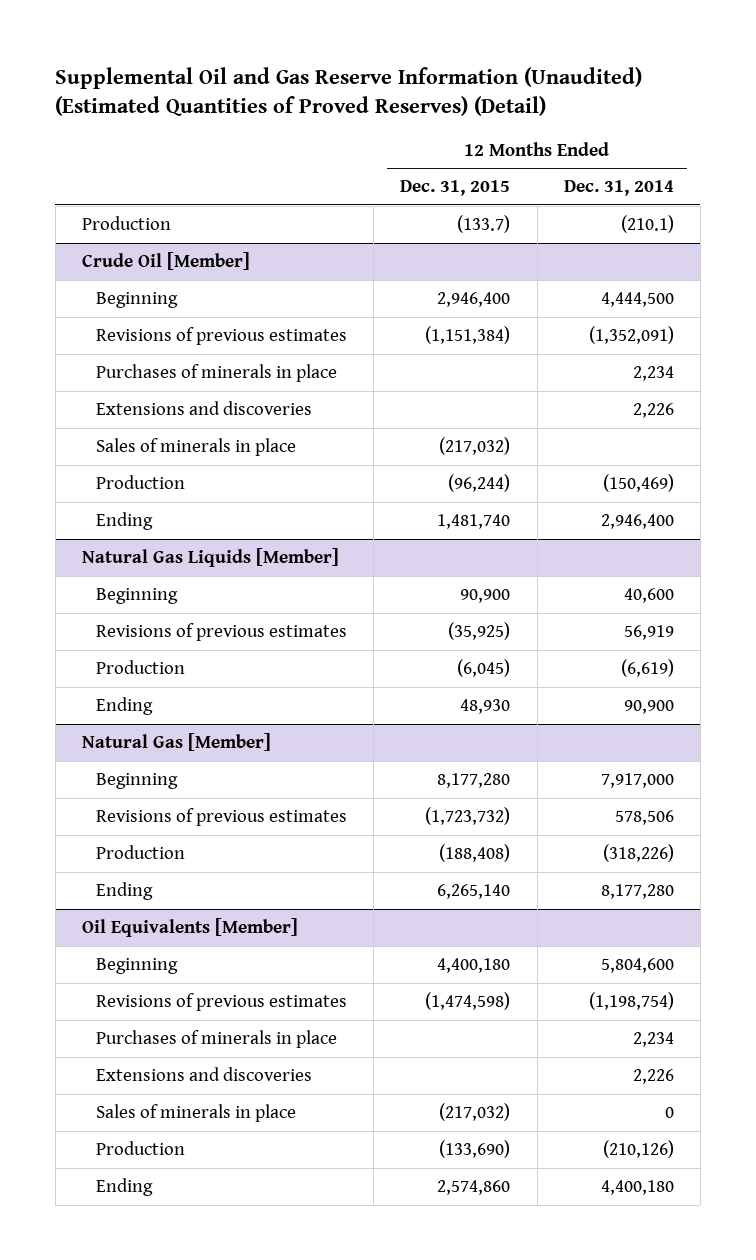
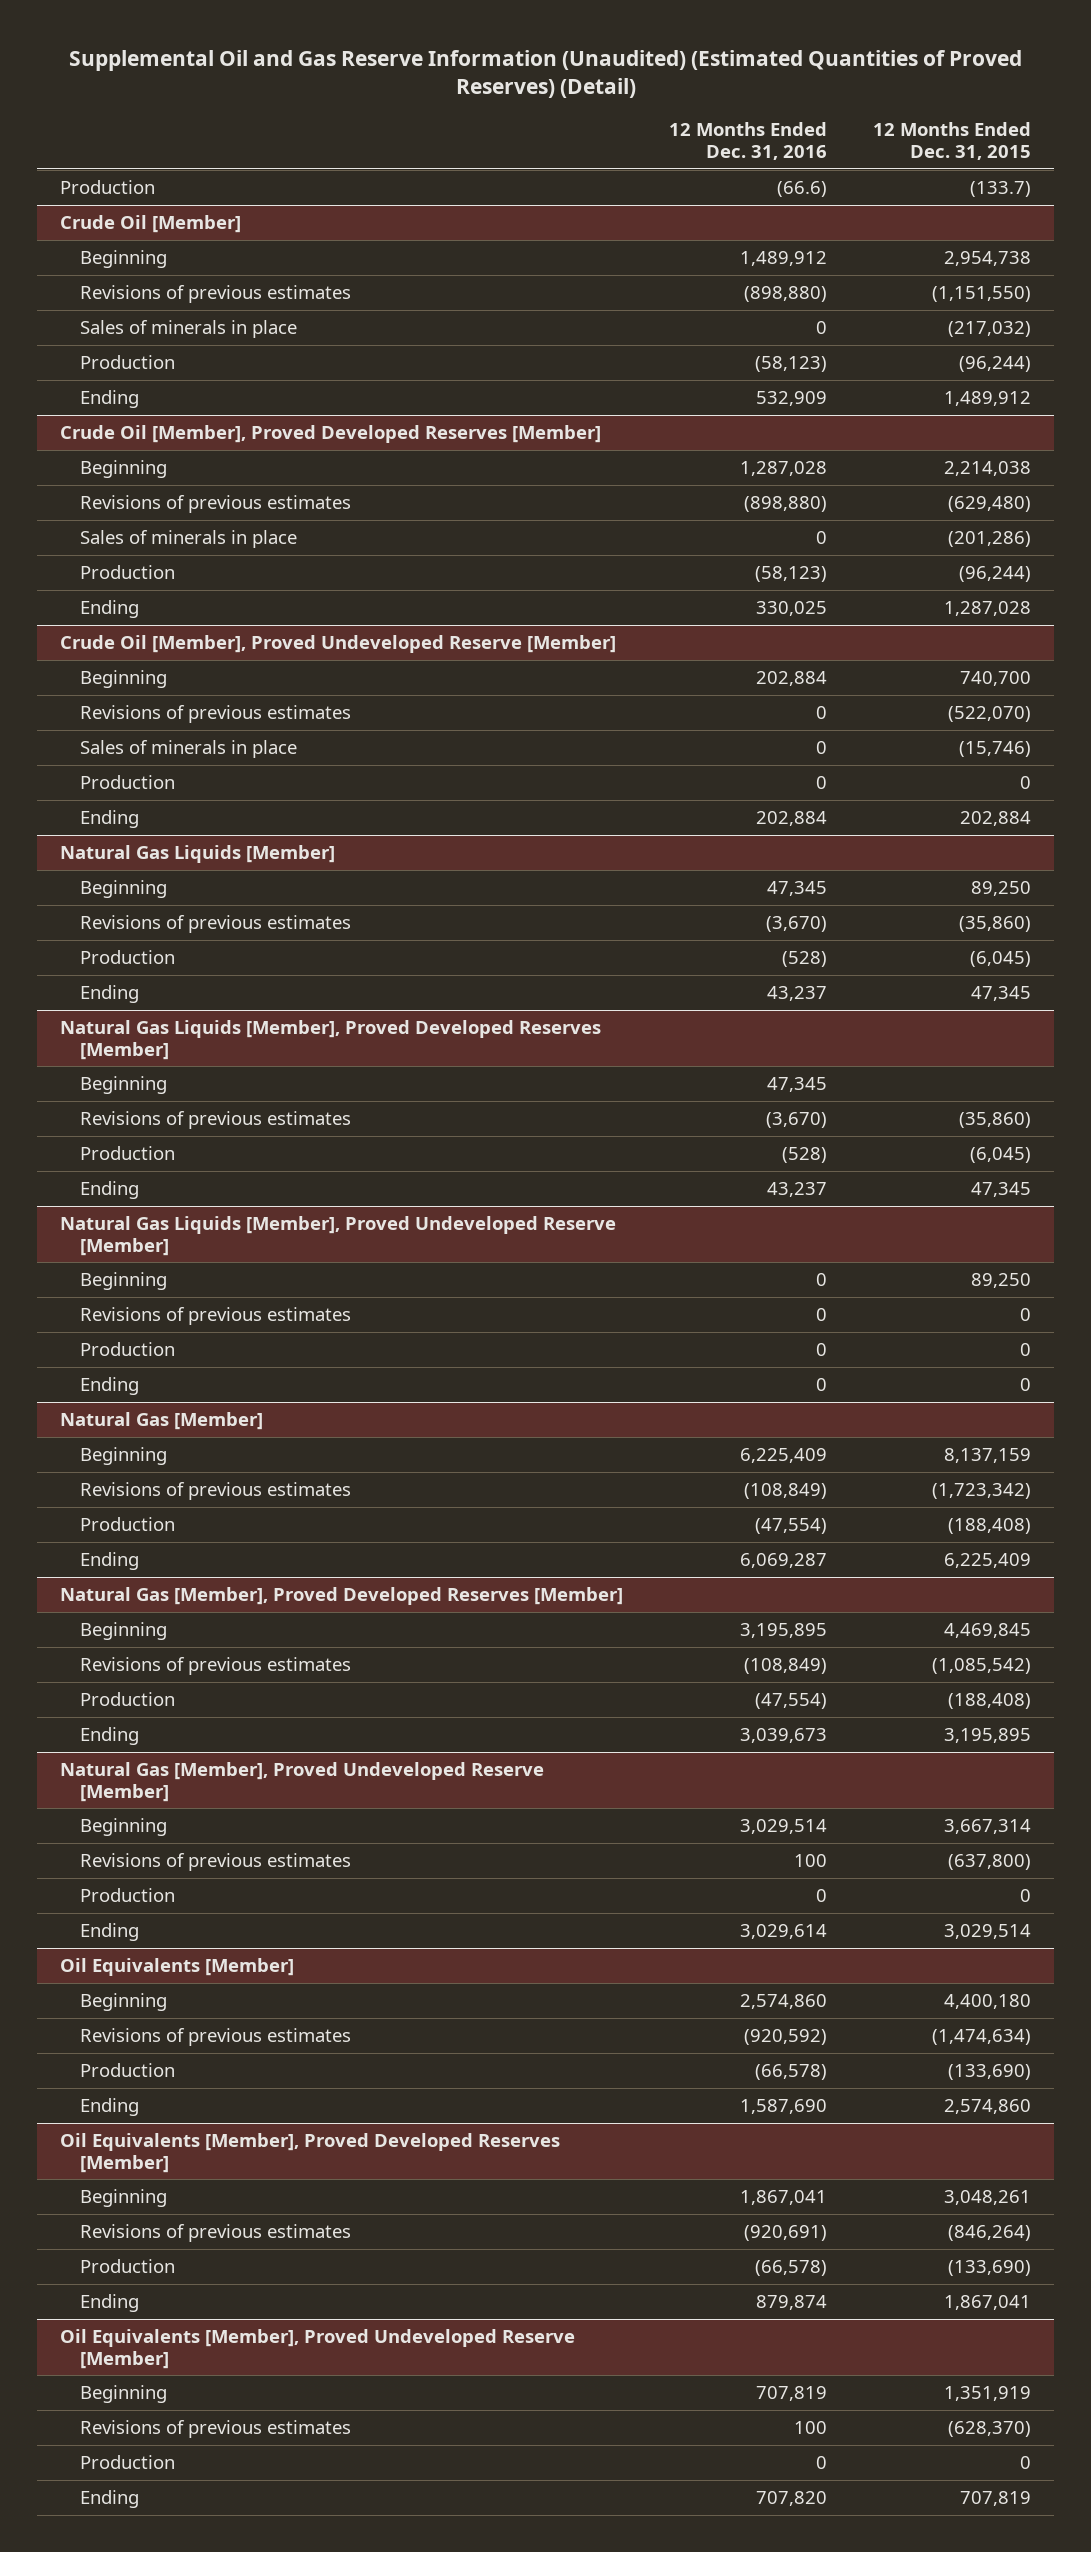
- | 12 Months Ended Dec. 31, 2015 | 12 Months Ended Dec. 31, 2014
+ | 12 Months Ended Dec. 31, 2016 | 12 Months Ended Dec. 31, 2015
@ Crude Oil [Member]
- Beginning | 2,946,400 | 4,444,500
- Revisions of previous estimates | (1,151,384) | (1,352,091)
- Purchases of minerals in place | | 2,234
- Extensions and discoveries | | 2,226
+ Beginning | 1,489,912 | 2,954,738
+ Revisions of previous estimates | (898,880) | (1,151,550)
- Ending | 1,481,740 | 2,946,400
+ Ending | 532,909 | 1,489,912
+ Crude Oil [Member], Proved Developed Reserves [Member]
+ Beginning | 1,287,028 | 2,214,038
+ Revisions of previous estimates | (898,880) | (629,480)
+ Sales of minerals in place | 0 | (201,286)
+ Production | (58,123) | (96,244)
+ Ending | 330,025 | 1,287,028
+ Crude Oil [Member], Proved Undeveloped Reserve [Member]
+ Beginning | 202,884 | 740,700
+ Revisions of previous estimates | 0 | (522,070)
+ Sales of minerals in place | 0 | (15,746)
+ Production | 0 | 0
+ Ending | 202,884 | 202,884
@ Natural Gas Liquids [Member]
- Beginning | 90,900 | 40,600
- Revisions of previous estimates | (35,925) | 56,919
+ Beginning | 47,345 | 89,250
+ Revisions of previous estimates | (3,670) | (35,860)
- Ending | 48,930 | 90,900
+ Ending | 43,237 | 47,345
+ Natural Gas Liquids [Member], Proved Developed Reserves [Member]
+ Beginning | 47,345 |
+ Revisions of previous estimates | (3,670) | (35,860)
+ Production | (528) | (6,045)
+ Ending | 43,237 | 47,345
+ Natural Gas Liquids [Member], Proved Undeveloped Reserve [Member]
+ Beginning | 0 | 89,250
+ Revisions of previous estimates | 0 | 0
+ Production | 0 | 0
+ Ending | 0 | 0
@ Natural Gas [Member]
- Beginning | 8,177,280 | 7,917,000
- Revisions of previous estimates | (1,723,732) | 578,506
+ Beginning | 6,225,409 | 8,137,159
+ Revisions of previous estimates | (108,849) | (1,723,342)
- Ending | 6,265,140 | 8,177,280
+ Ending | 6,069,287 | 6,225,409
+ Natural Gas [Member], Proved Developed Reserves [Member]
+ Beginning | 3,195,895 | 4,469,845
+ Revisions of previous estimates | (108,849) | (1,085,542)
+ Production | (47,554) | (188,408)
+ Ending | 3,039,673 | 3,195,895
+ Natural Gas [Member], Proved Undeveloped Reserve [Member]
+ Beginning | 3,029,514 | 3,667,314
+ Revisions of previous estimates | 100 | (637,800)
+ Production | 0 | 0
+ Ending | 3,029,614 | 3,029,514
@ Oil Equivalents [Member]
- Revisions of previous estimates | (1,474,598) | (1,198,754)
- Purchases of minerals in place | | 2,234
- Extensions and discoveries | | 2,226
- Sales of minerals in place | (217,032) | 0
+ Revisions of previous estimates | (920,592) | (1,474,634)
+ Oil Equivalents [Member], Proved Developed Reserves [Member]
+ Beginning | 1,867,041 | 3,048,261
+ Revisions of previous estimates | (920,691) | (846,264)
+ Production | (66,578) | (133,690)
+ Ending | 879,874 | 1,867,041
+ Oil Equivalents [Member], Proved Undeveloped Reserve [Member]
+ Beginning | 707,819 | 1,351,919
+ Revisions of previous estimates | 100 | (628,370)
+ Production | 0 | 0
+ Ending | 707,820 | 707,819

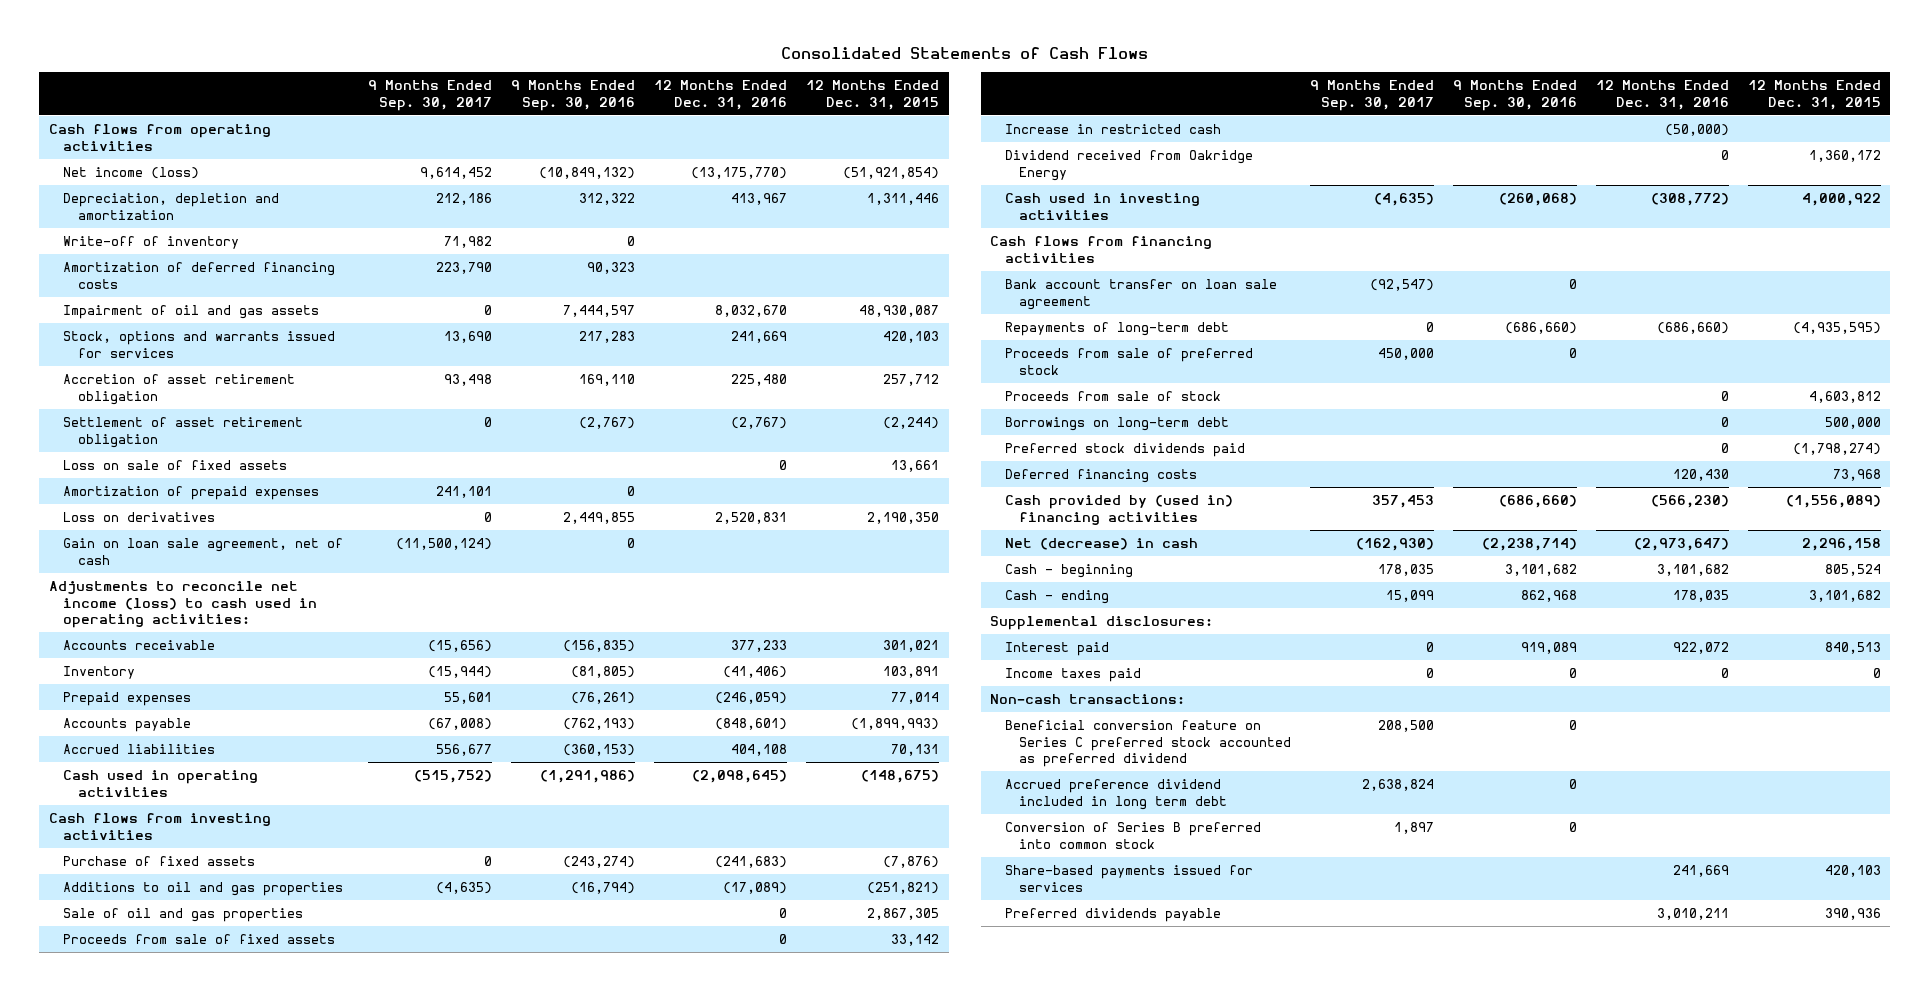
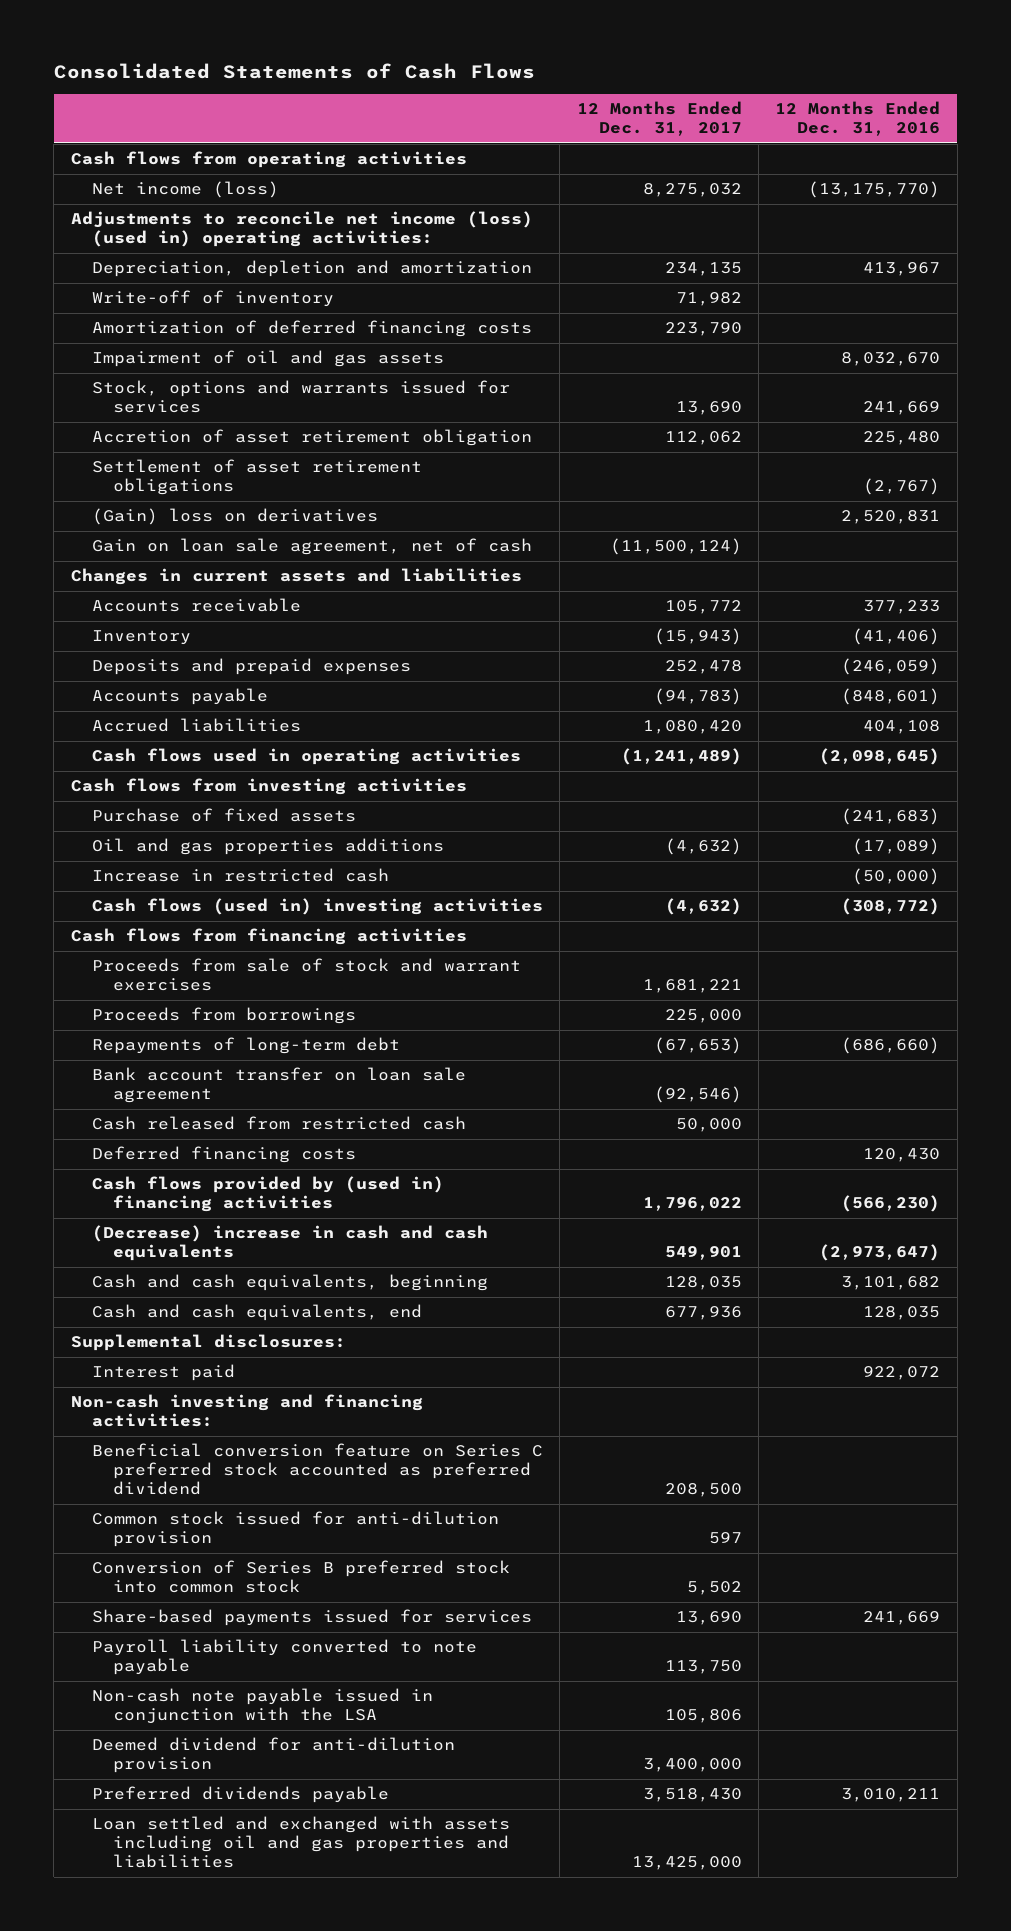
- | 9 Months Ended Sep. 30, 2017 | 9 Months Ended Sep. 30, 2016 | 12 Months Ended Dec. 31, 2016 | 12 Months Ended Dec. 31, 2015
+ | 12 Months Ended Dec. 31, 2017 | 12 Months Ended Dec. 31, 2016
+ Adjustments to reconcile net income (loss) (used in) operating activities:
- Settlement of asset retirement obligation | 0 | (2,767) | (2,767) | (2,244)
- Loss on sale of fixed assets | | | 0 | 13,661
- Amortization of prepaid expenses | 241,101 | 0 | |
- Loss on derivatives | 0 | 2,449,855 | 2,520,831 | 2,190,350
+ Settlement of asset retirement obligations | | (2,767)
+ (Gain) loss on derivatives | | 2,520,831
- Adjustments to reconcile net income (loss) to cash used in operating activities:
+ Changes in current assets and liabilities
- Prepaid expenses | 55,601 | (76,261) | (246,059) | 77,014
+ Deposits and prepaid expenses | 252,478 | (246,059)
- Cash used in operating activities | (515,752) | (1,291,986) | (2,098,645) | (148,675)
+ Cash flows used in operating activities | (1,241,489) | (2,098,645)
- Additions to oil and gas properties | (4,635) | (16,794) | (17,089) | (251,821)
- Sale of oil and gas properties | | | 0 | 2,867,305
- Proceeds from sale of fixed assets | | | 0 | 33,142
+ Oil and gas properties additions | (4,632) | (17,089)
- Dividend received from Oakridge Energy | | | 0 | 1,360,172
- Cash used in investing activities | (4,635) | (260,068) | (308,772) | 4,000,922
+ Cash flows (used in) investing activities | (4,632) | (308,772)
+ Proceeds from sale of stock and warrant exercises | 1,681,221 |
+ Proceeds from borrowings | 225,000 |
- Proceeds from sale of preferred stock | 450,000 | 0 | |
- Proceeds from sale of stock | | | 0 | 4,603,812
- Borrowings on long-term debt | | | 0 | 500,000
- Preferred stock dividends paid | | | 0 | (1,798,274)
moved down: Bank account transfer on loan sale agreement | (92,546) |
+ Cash released from restricted cash | 50,000 |
- Cash provided by (used in) financing activities | 357,453 | (686,660) | (566,230) | (1,556,089)
- Net (decrease) in cash | (162,930) | (2,238,714) | (2,973,647) | 2,296,158
- Cash - beginning | 178,035 | 3,101,682 | 3,101,682 | 805,524
- Cash - ending | 15,099 | 862,968 | 178,035 | 3,101,682
+ Cash flows provided by (used in) financing activities | 1,796,022 | (566,230)
+ (Decrease) increase in cash and cash equivalents | 549,901 | (2,973,647)
+ Cash and cash equivalents, beginning | 128,035 | 3,101,682
+ Cash and cash equivalents, end | 677,936 | 128,035
- Income taxes paid | 0 | 0 | 0 | 0
- Non-cash transactions:
+ Non-cash investing and financing activities:
- Accrued preference dividend included in long term debt | 2,638,824 | 0 | |
- Conversion of Series B preferred into common stock | 1,897 | 0 | |
+ Common stock issued for anti-dilution provision | 597 |
+ Conversion of Series B preferred stock into common stock | 5,502 |
+ Payroll liability converted to note payable | 113,750 |
+ Non-cash note payable issued in conjunction with the LSA | 105,806 |
+ Deemed dividend for anti-dilution provision | 3,400,000 |
+ Loan settled and exchanged with assets including oil and gas properties and liabilities | 13,425,000 |

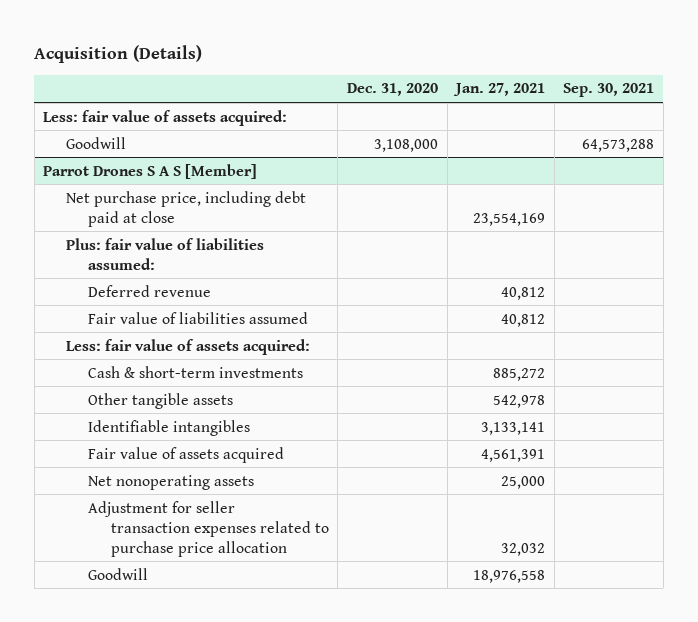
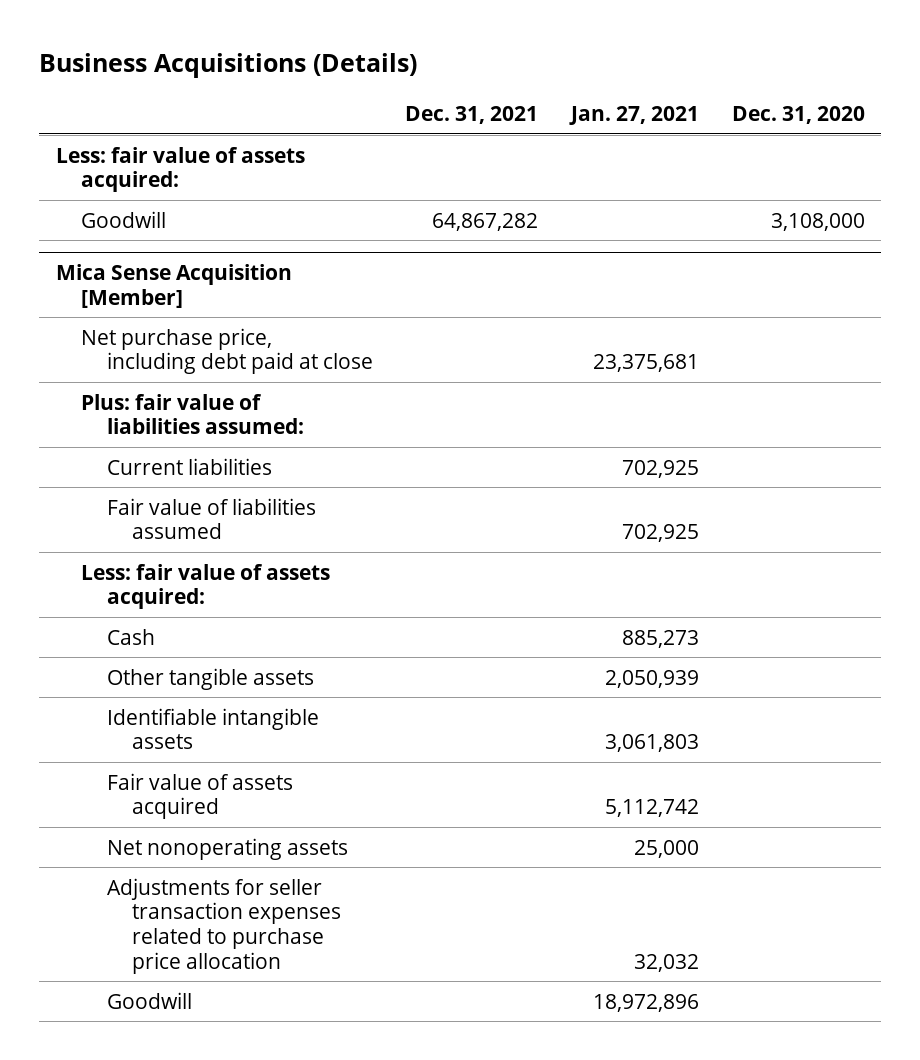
- Acquisition (Details)
+ Business Acquisitions (Details)
- | Dec. 31, 2020 | Jan. 27, 2021 | Sep. 30, 2021
+ | Dec. 31, 2021 | Jan. 27, 2021 | Dec. 31, 2020
- Parrot Drones S A S [Member]
- Net purchase price, including debt paid at close | | 23,554,169 |
+ Mica Sense Acquisition [Member]
+ Net purchase price, including debt paid at close | | 23,375,681 |
- Deferred revenue | | 40,812 |
- Fair value of liabilities assumed | | 40,812 |
+ Current liabilities | | 702,925 |
+ Fair value of liabilities assumed | | 702,925 |
- Cash & short-term investments | | 885,272 |
- Other tangible assets | | 542,978 |
- Identifiable intangibles | | 3,133,141 |
- Fair value of assets acquired | | 4,561,391 |
+ Cash | | 885,273 |
+ Other tangible assets | | 2,050,939 |
+ Identifiable intangible assets | | 3,061,803 |
+ Fair value of assets acquired | | 5,112,742 |
- Adjustment for seller transaction expenses related to purchase price allocation | | 32,032 |
- Goodwill | | 18,976,558 |
+ Adjustments for seller transaction expenses related to purchase price allocation | | 32,032 |
+ Goodwill | | 18,972,896 |

